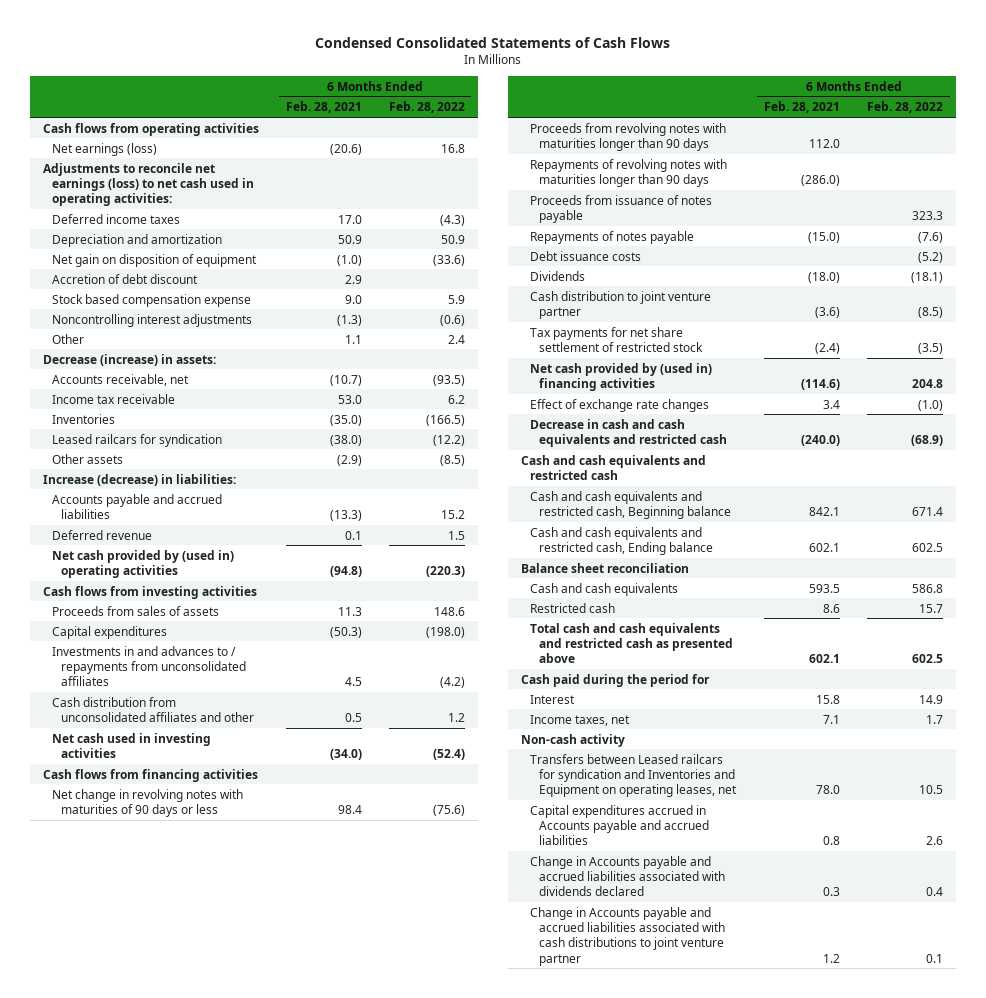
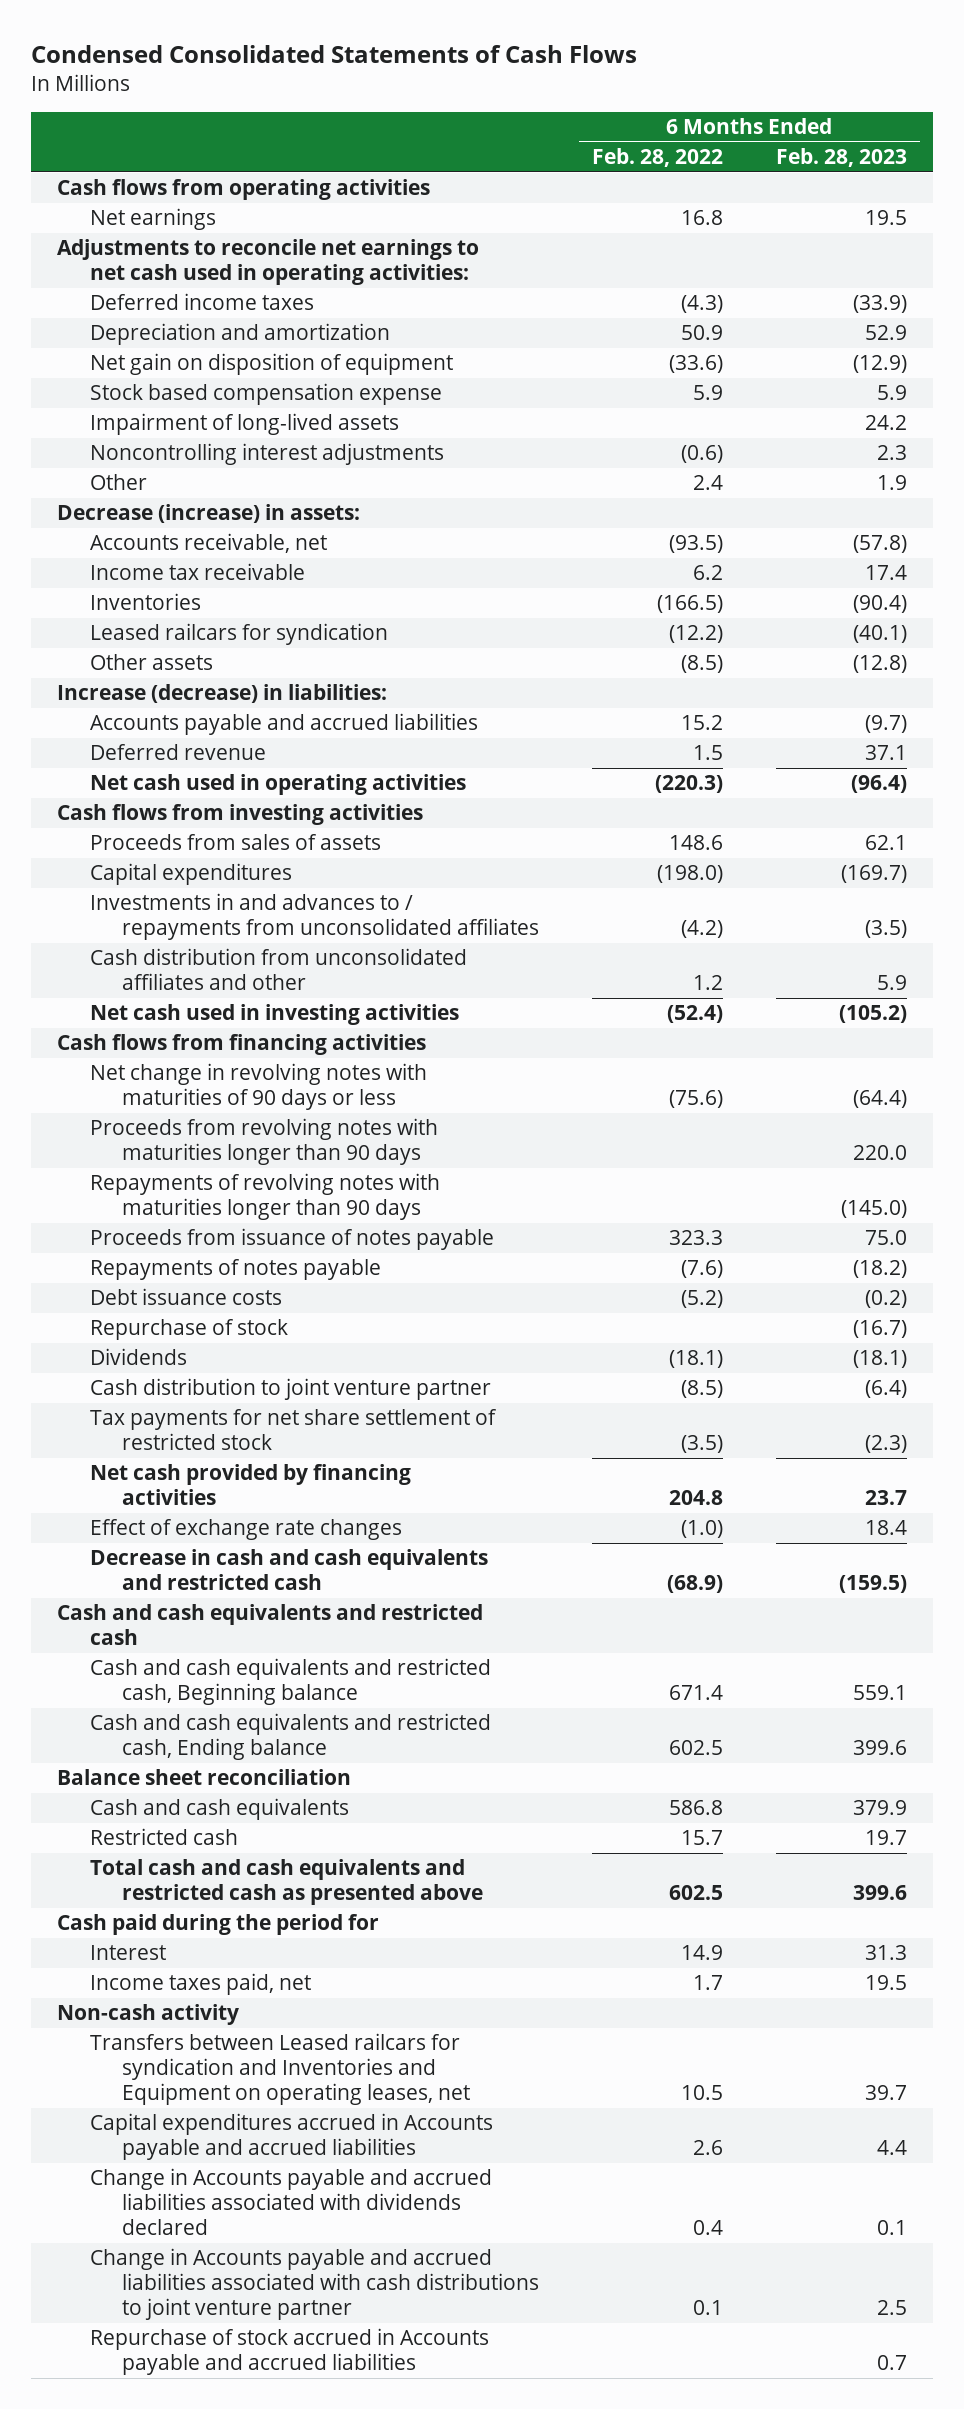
- | 6 Months Ended Feb. 28, 2021 | 6 Months Ended Feb. 28, 2022
+ | 6 Months Ended Feb. 28, 2022 | 6 Months Ended Feb. 28, 2023
- Net earnings (loss) | (20.6) | 16.8
- Adjustments to reconcile net earnings (loss) to net cash used in operating activities:
+ Net earnings | 16.8 | 19.5
+ Adjustments to reconcile net earnings to net cash used in operating activities:
- Accretion of debt discount | 2.9 |
+ Impairment of long-lived assets | | 24.2
- Net cash provided by (used in) operating activities | (94.8) | (220.3)
+ Net cash used in operating activities | (220.3) | (96.4)
+ Repurchase of stock | | (16.7)
- Net cash provided by (used in) financing activities | (114.6) | 204.8
+ Net cash provided by financing activities | 204.8 | 23.7
- Income taxes, net | 7.1 | 1.7
+ Income taxes paid, net | 1.7 | 19.5
+ Repurchase of stock accrued in Accounts payable and accrued liabilities | | 0.7

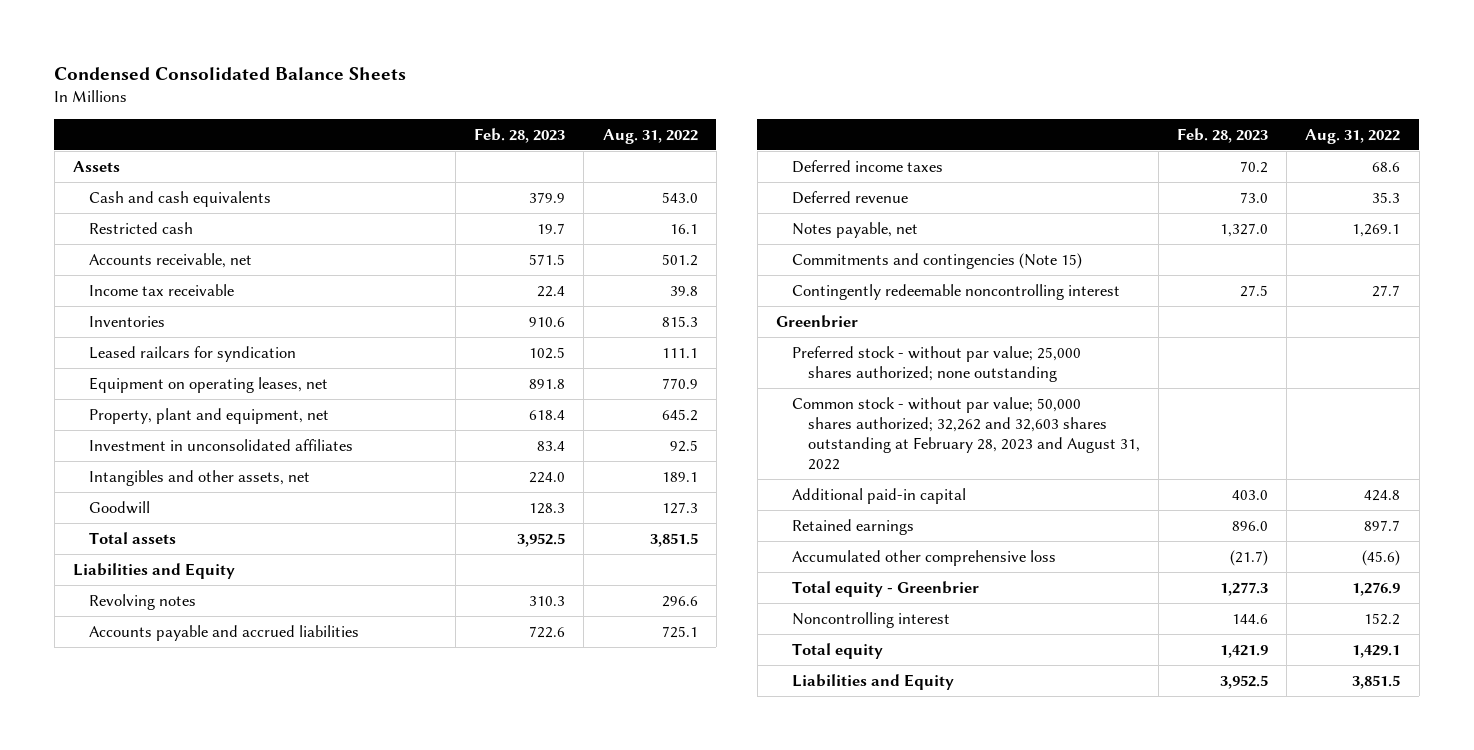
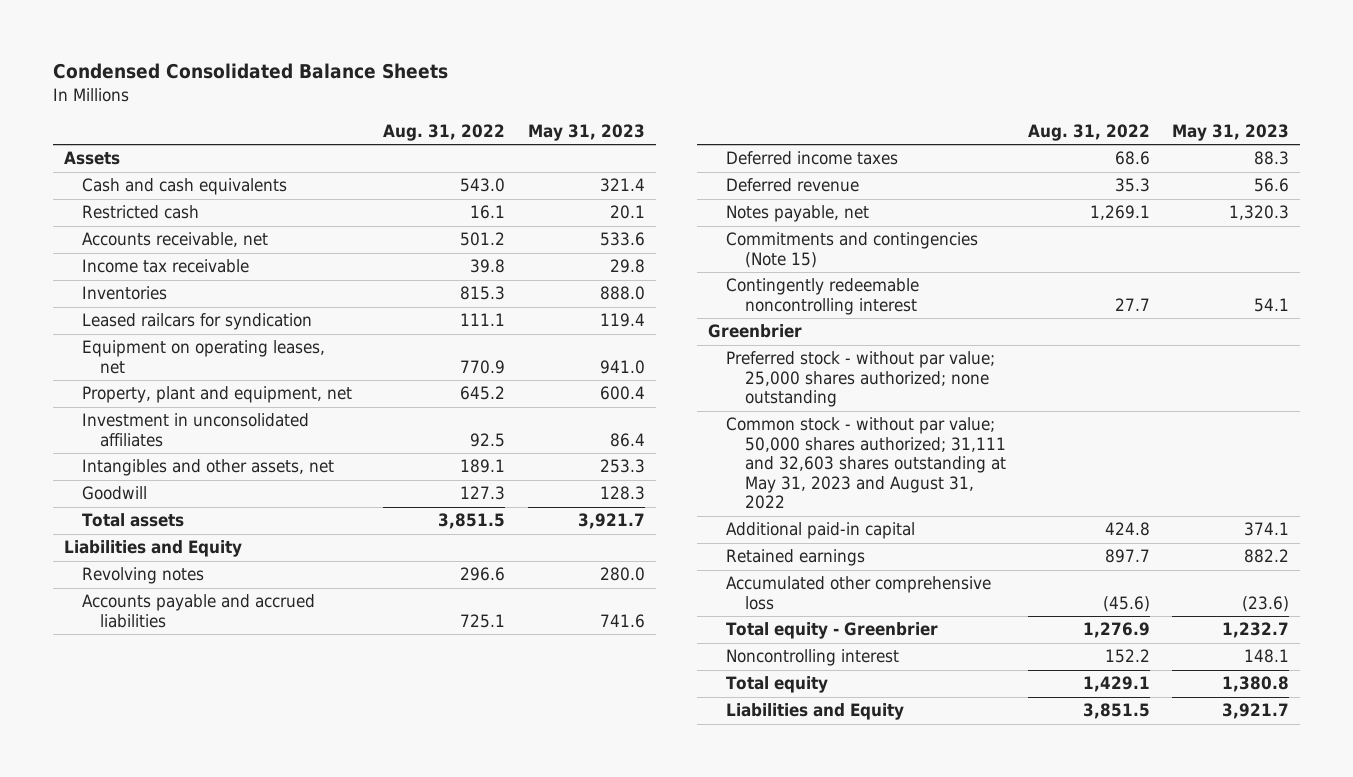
- | Feb. 28, 2023 | Aug. 31, 2022
+ | Aug. 31, 2022 | May 31, 2023
- Common stock - without par value; 50,000 shares authorized; 32,262 and 32,603 shares outstanding at February 28, 2023 and August 31, 2022
+ Common stock - without par value; 50,000 shares authorized; 31,111 and 32,603 shares outstanding at May 31, 2023 and August 31, 2022

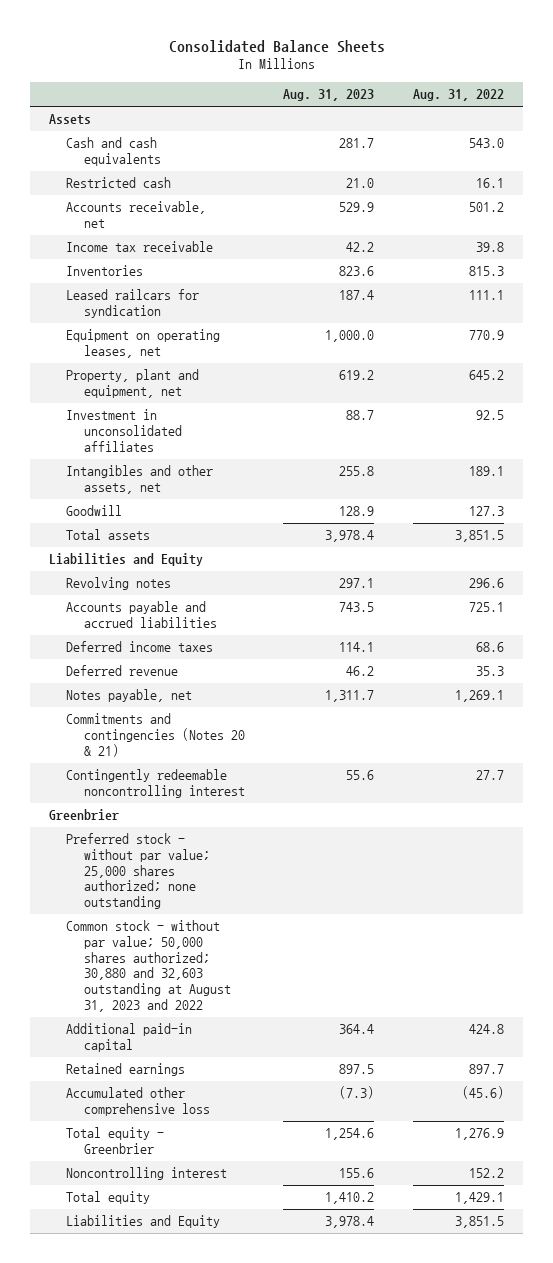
- Condensed Consolidated Balance Sheets
+ Consolidated Balance Sheets
- | Aug. 31, 2022 | May 31, 2023
+ | Aug. 31, 2023 | Aug. 31, 2022
- Commitments and contingencies (Note 15)
+ Commitments and contingencies (Notes 20 & 21)
- Common stock - without par value; 50,000 shares authorized; 31,111 and 32,603 shares outstanding at May 31, 2023 and August 31, 2022
+ Common stock - without par value; 50,000 shares authorized; 30,880 and 32,603 outstanding at August 31, 2023 and 2022

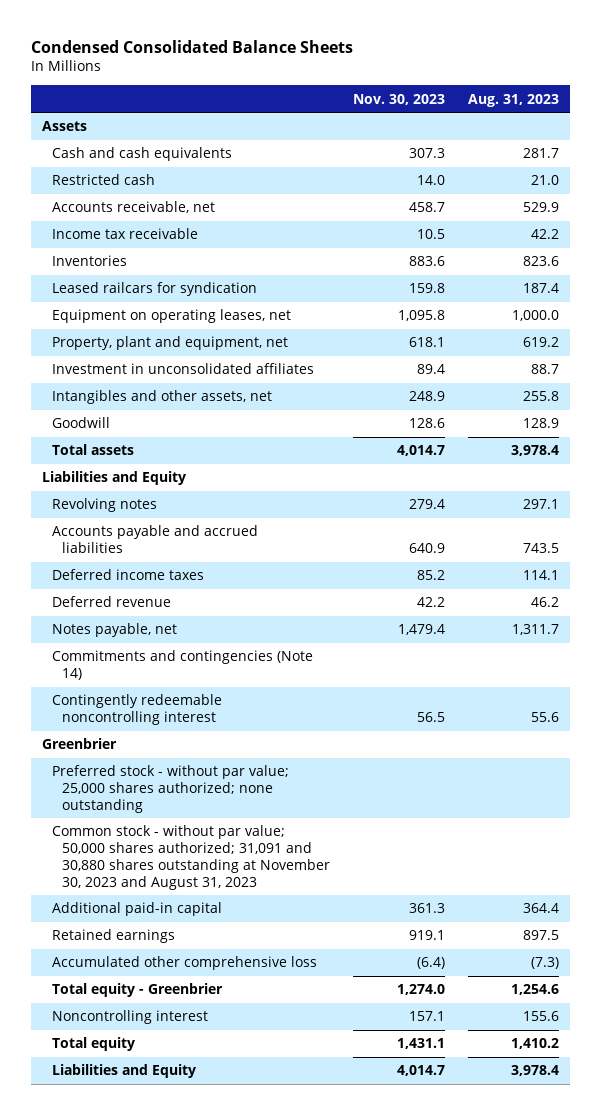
- Consolidated Balance Sheets
+ Condensed Consolidated Balance Sheets
- | Aug. 31, 2023 | Aug. 31, 2022
+ | Nov. 30, 2023 | Aug. 31, 2023
- Commitments and contingencies (Notes 20 & 21)
+ Commitments and contingencies (Note 14)
- Common stock - without par value; 50,000 shares authorized; 30,880 and 32,603 outstanding at August 31, 2023 and 2022
+ Common stock - without par value; 50,000 shares authorized; 31,091 and 30,880 shares outstanding at November 30, 2023 and August 31, 2023

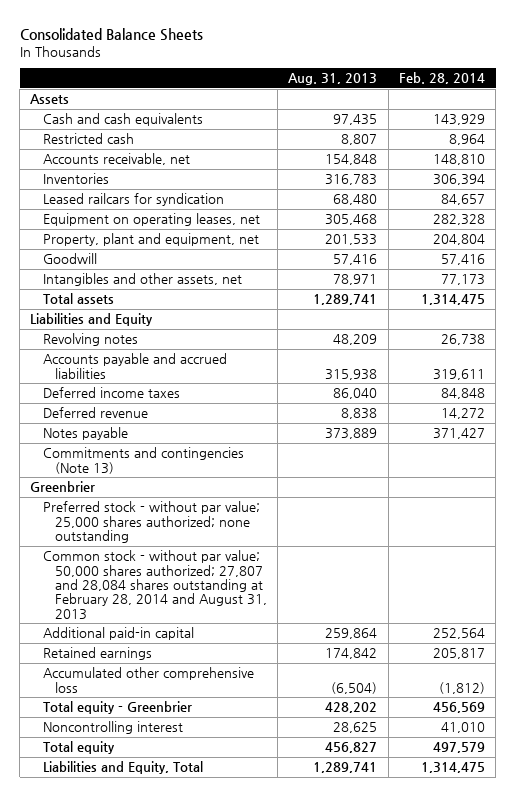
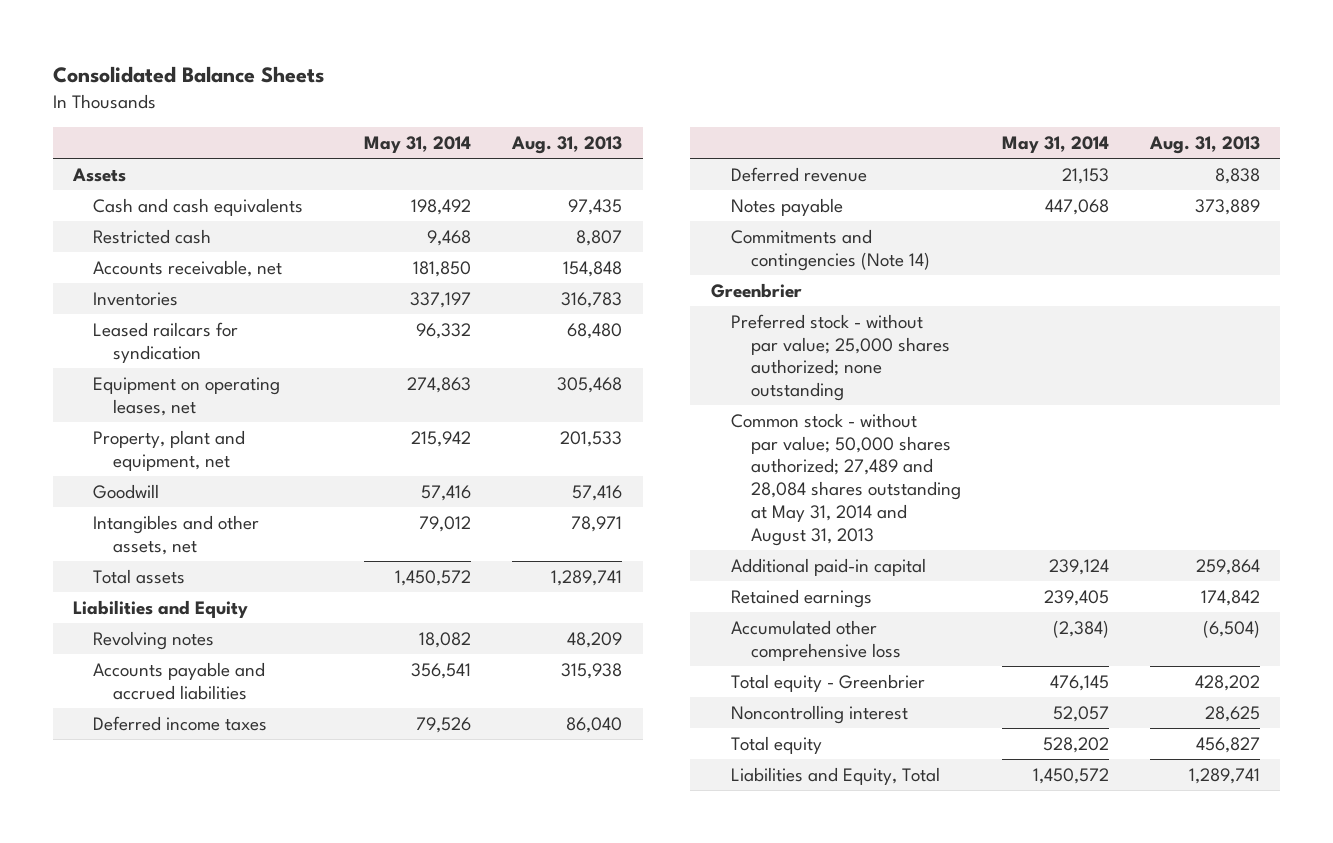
- | Aug. 31, 2013 | Feb. 28, 2014
+ | May 31, 2014 | Aug. 31, 2013
- Commitments and contingencies (Note 13)
+ Commitments and contingencies (Note 14)
- Common stock - without par value; 50,000 shares authorized; 27,807 and 28,084 shares outstanding at February 28, 2014 and August 31, 2013
+ Common stock - without par value; 50,000 shares authorized; 27,489 and 28,084 shares outstanding at May 31, 2014 and August 31, 2013

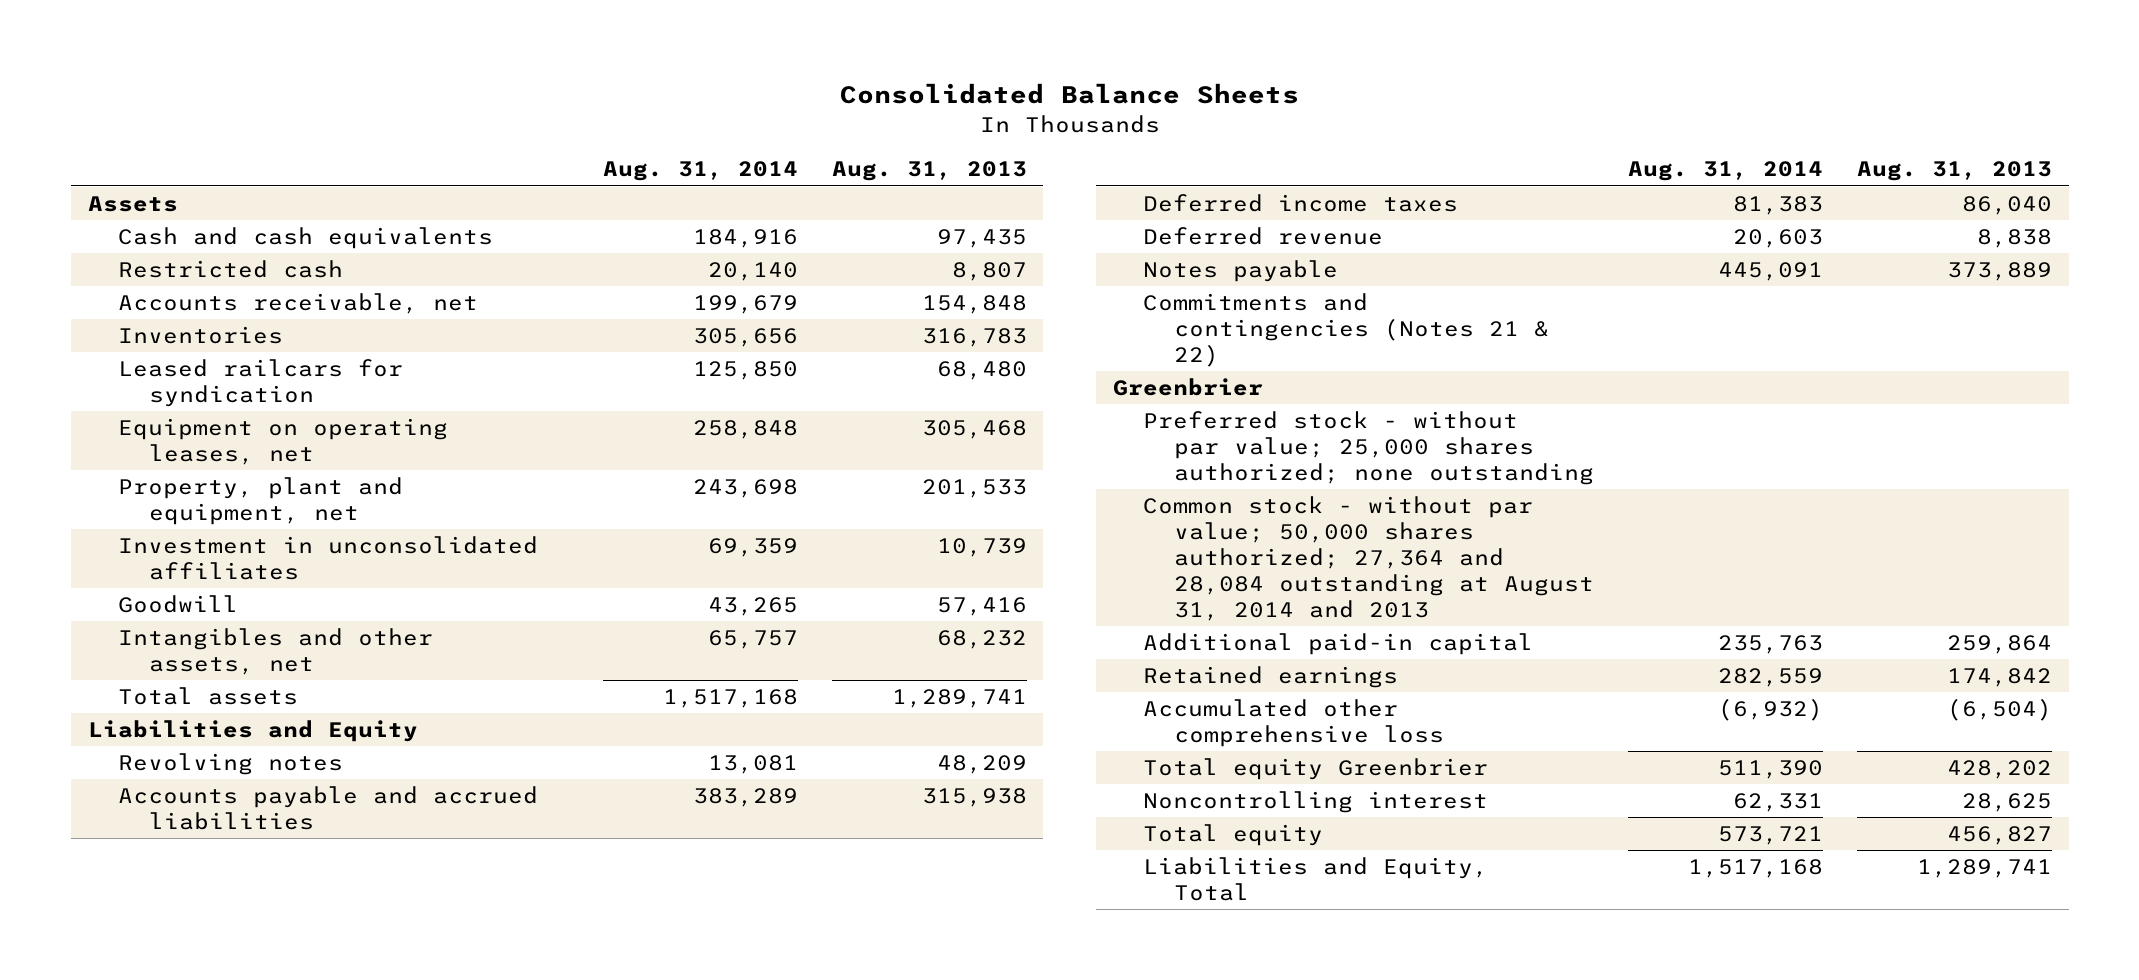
- | May 31, 2014 | Aug. 31, 2013
+ | Aug. 31, 2014 | Aug. 31, 2013
+ Investment in unconsolidated affiliates | 69,359 | 10,739
- Intangibles and other assets, net | 79,012 | 78,971
+ Intangibles and other assets, net | 65,757 | 68,232
- Commitments and contingencies (Note 14)
+ Commitments and contingencies (Notes 21 & 22)
- Common stock - without par value; 50,000 shares authorized; 27,489 and 28,084 shares outstanding at May 31, 2014 and August 31, 2013
+ Common stock - without par value; 50,000 shares authorized; 27,364 and 28,084 outstanding at August 31, 2014 and 2013
- Total equity - Greenbrier | 476,145 | 428,202
+ Total equity Greenbrier | 511,390 | 428,202

